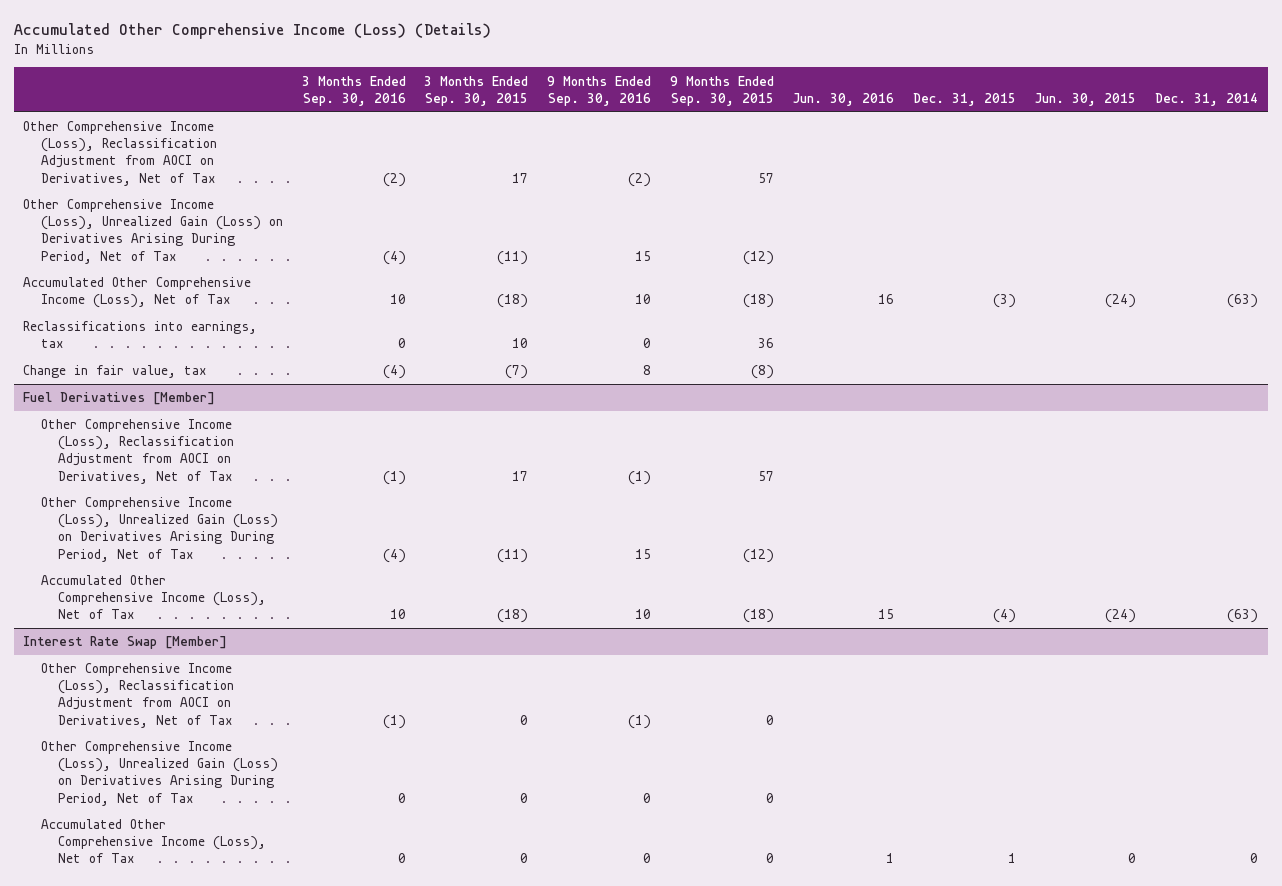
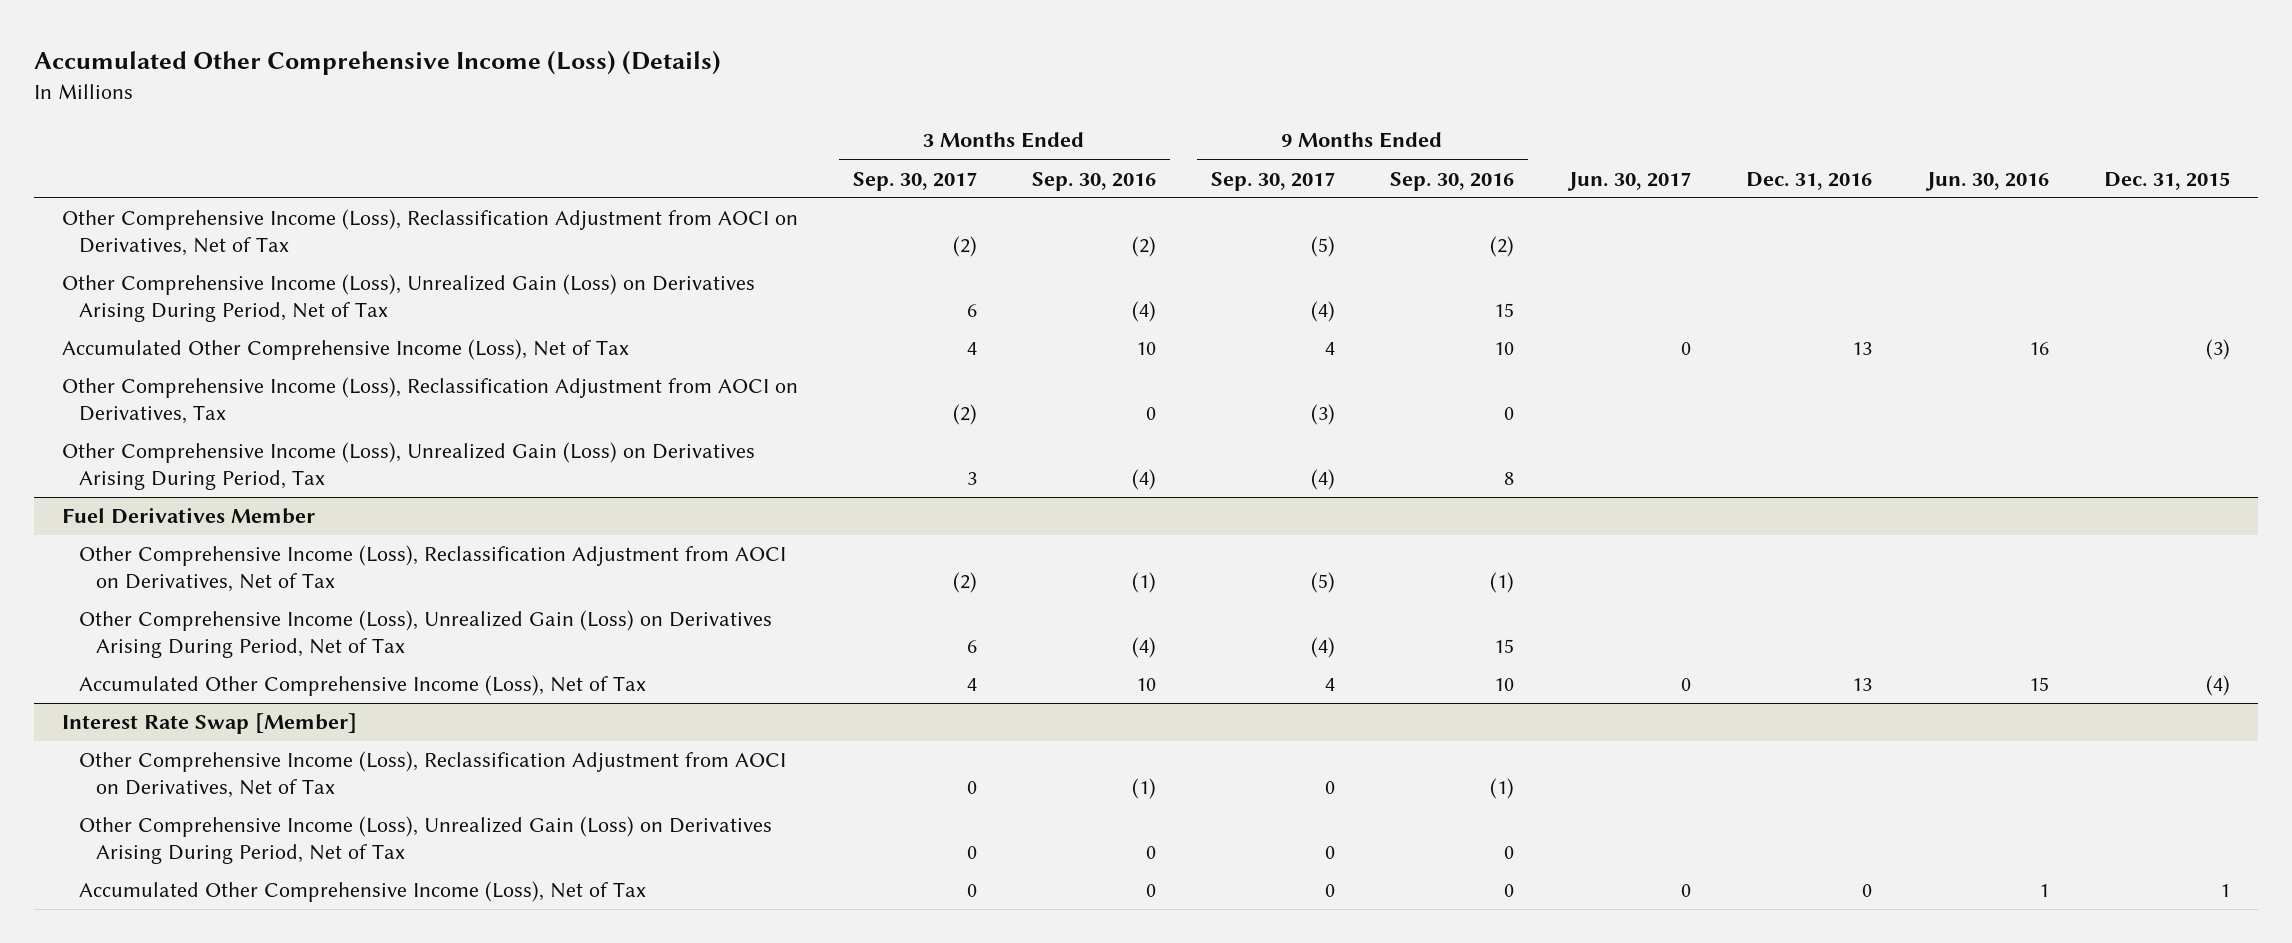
- | 3 Months Ended Sep. 30, 2016 | 3 Months Ended Sep. 30, 2015 | 9 Months Ended Sep. 30, 2016 | 9 Months Ended Sep. 30, 2015 | Jun. 30, 2016 | Dec. 31, 2015 | Jun. 30, 2015 | Dec. 31, 2014
+ | 3 Months Ended Sep. 30, 2017 | 3 Months Ended Sep. 30, 2016 | 9 Months Ended Sep. 30, 2017 | 9 Months Ended Sep. 30, 2016 | Jun. 30, 2017 | Dec. 31, 2016 | Jun. 30, 2016 | Dec. 31, 2015
- Reclassifications into earnings, tax | 0 | 10 | 0 | 36 | | | |
- Change in fair value, tax | (4) | (7) | 8 | (8) | | | |
- Fuel Derivatives [Member]
+ Other Comprehensive Income (Loss), Reclassification Adjustment from AOCI on Derivatives, Tax | (2) | 0 | (3) | 0 | | | |
+ Other Comprehensive Income (Loss), Unrealized Gain (Loss) on Derivatives Arising During Period, Tax | 3 | (4) | (4) | 8 | | | |
+ Fuel Derivatives Member

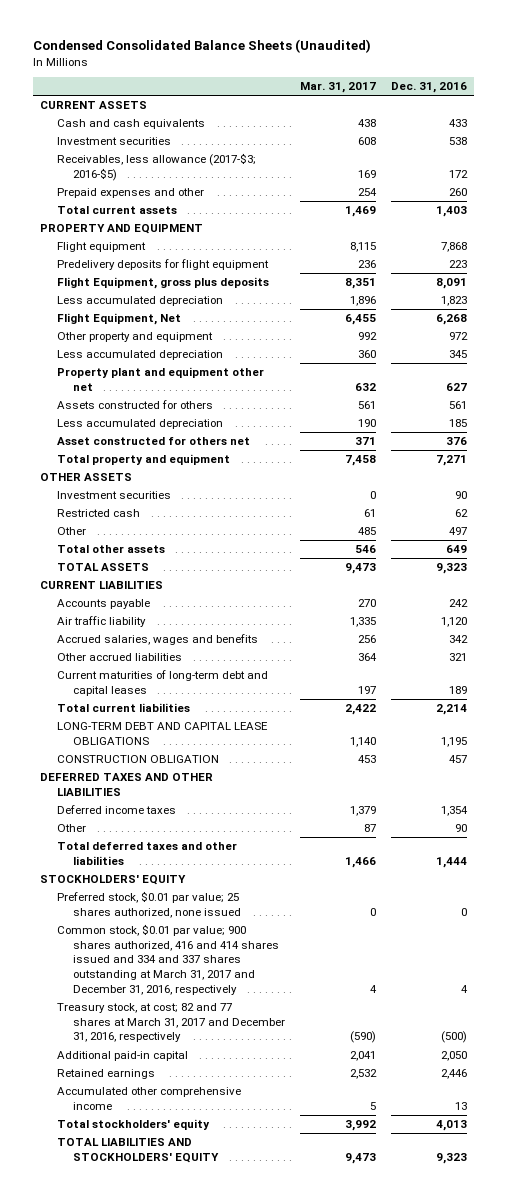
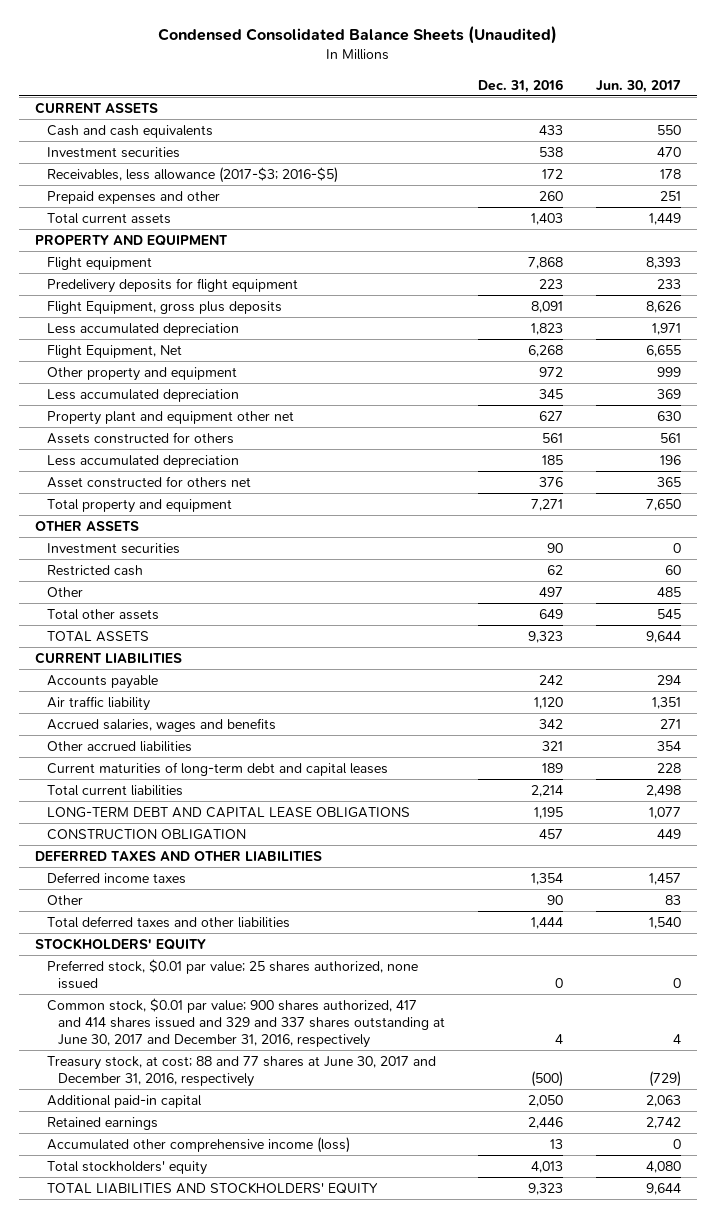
- | Mar. 31, 2017 | Dec. 31, 2016
+ | Dec. 31, 2016 | Jun. 30, 2017
- Common stock, $0.01 par value; 900 shares authorized, 416 and 414 shares issued and 334 and 337 shares outstanding at March 31, 2017 and December 31, 2016, respectively | 4 | 4
- Treasury stock, at cost; 82 and 77 shares at March 31, 2017 and December 31, 2016, respectively | (590) | (500)
+ Common stock, $0.01 par value; 900 shares authorized, 417 and 414 shares issued and 329 and 337 shares outstanding at June 30, 2017 and December 31, 2016, respectively | 4 | 4
+ Treasury stock, at cost; 88 and 77 shares at June 30, 2017 and December 31, 2016, respectively | (500) | (729)
- Accumulated other comprehensive income | 5 | 13
+ Accumulated other comprehensive income (loss) | 13 | 0

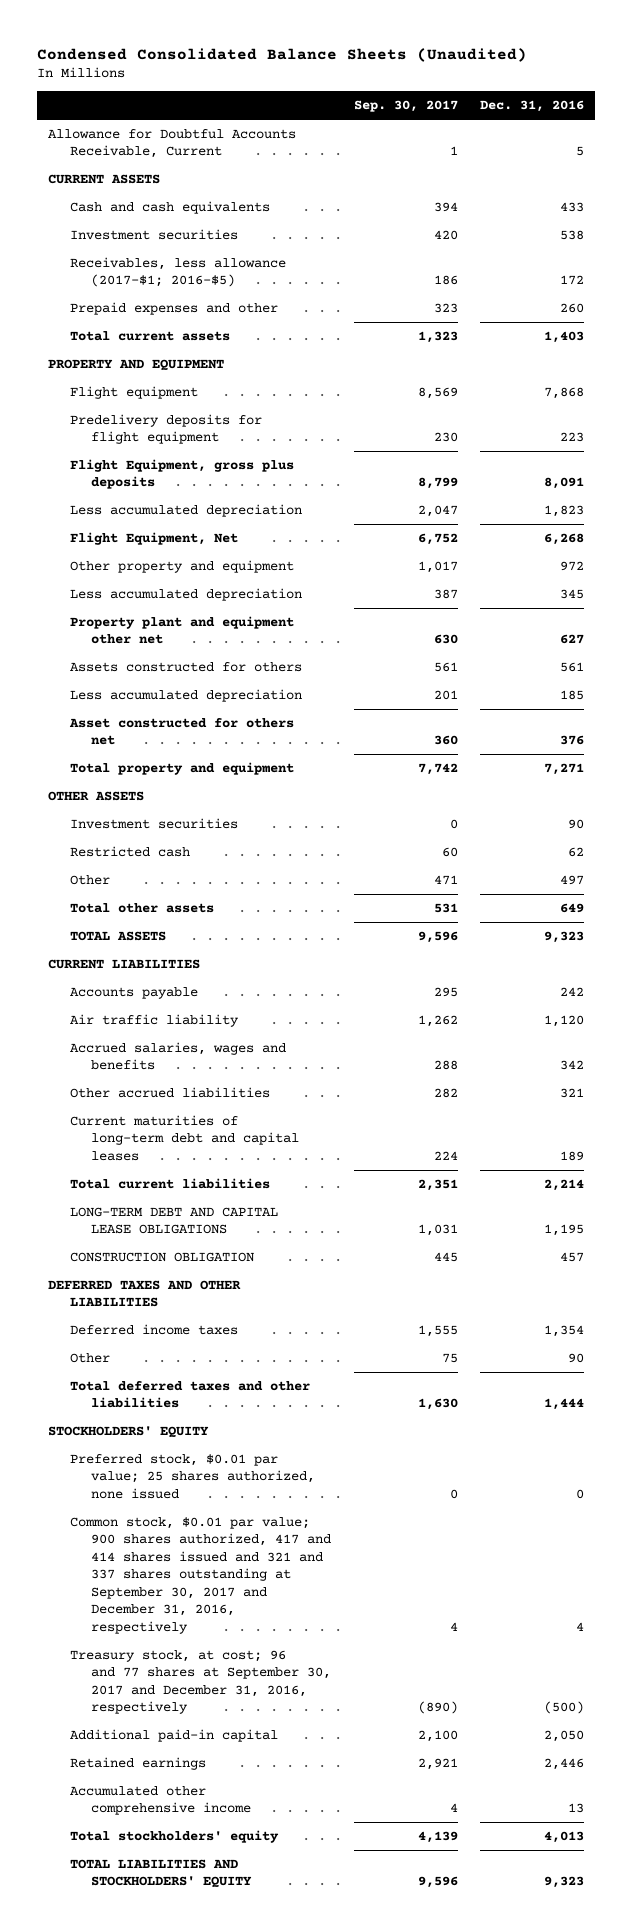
- | Dec. 31, 2016 | Jun. 30, 2017
+ | Sep. 30, 2017 | Dec. 31, 2016
+ Allowance for Doubtful Accounts Receivable, Current | 1 | 5
- Receivables, less allowance (2017-$3; 2016-$5) | 172 | 178
+ Receivables, less allowance (2017-$1; 2016-$5) | 186 | 172
- Common stock, $0.01 par value; 900 shares authorized, 417 and 414 shares issued and 329 and 337 shares outstanding at June 30, 2017 and December 31, 2016, respectively | 4 | 4
- Treasury stock, at cost; 88 and 77 shares at June 30, 2017 and December 31, 2016, respectively | (500) | (729)
+ Common stock, $0.01 par value; 900 shares authorized, 417 and 414 shares issued and 321 and 337 shares outstanding at September 30, 2017 and December 31, 2016, respectively | 4 | 4
+ Treasury stock, at cost; 96 and 77 shares at September 30, 2017 and December 31, 2016, respectively | (890) | (500)
- Accumulated other comprehensive income (loss) | 13 | 0
+ Accumulated other comprehensive income | 4 | 13

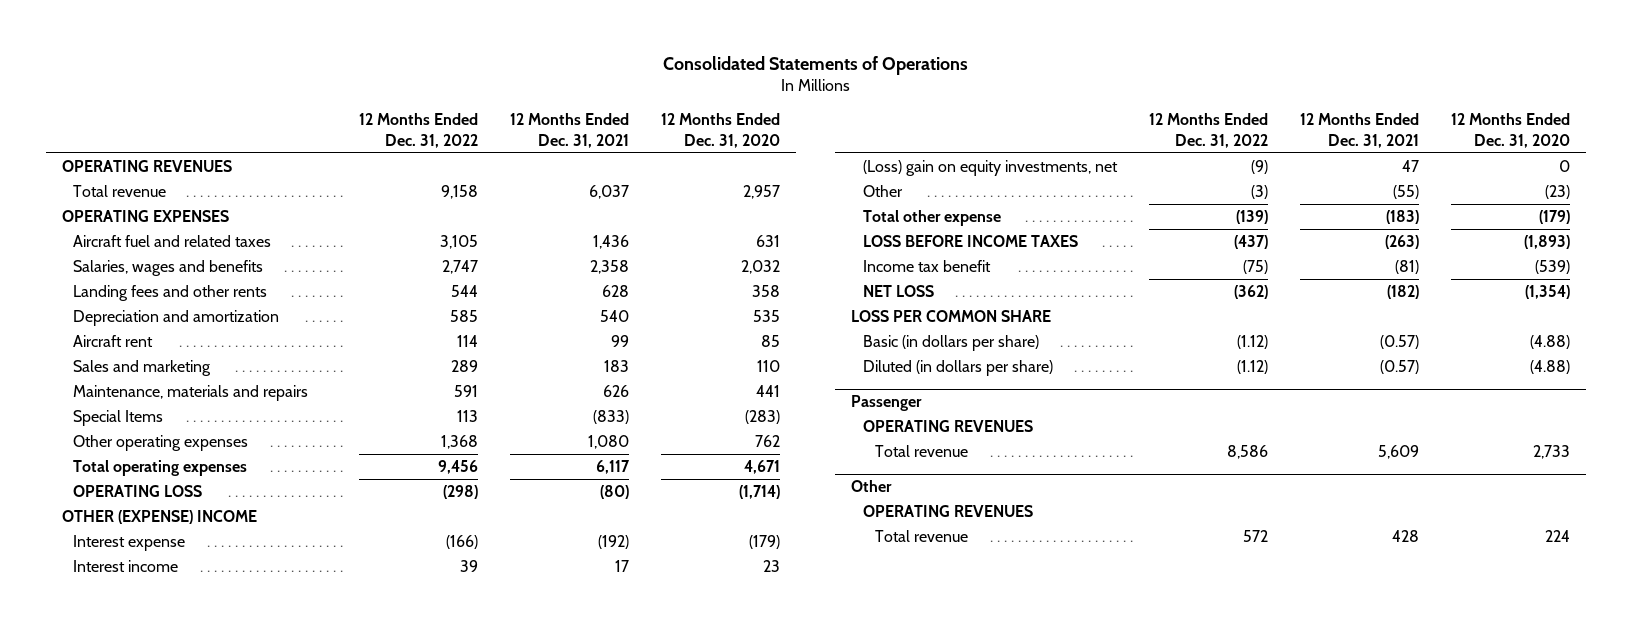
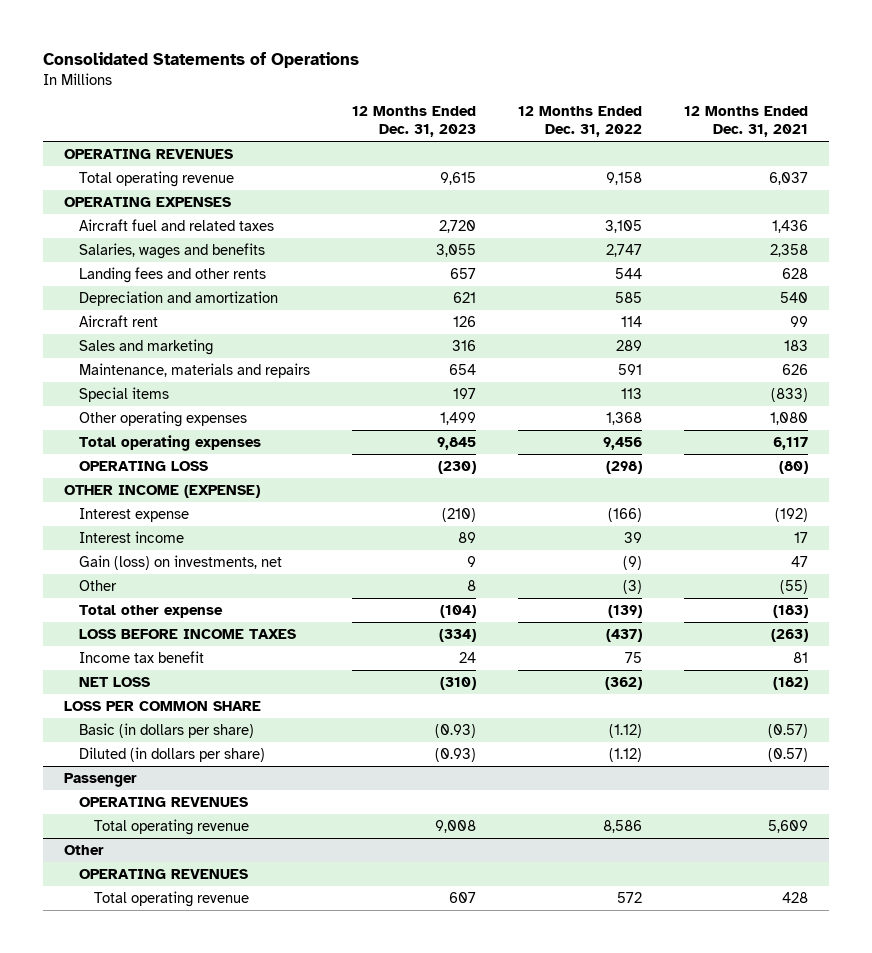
- | 12 Months Ended Dec. 31, 2022 | 12 Months Ended Dec. 31, 2021 | 12 Months Ended Dec. 31, 2020
+ | 12 Months Ended Dec. 31, 2023 | 12 Months Ended Dec. 31, 2022 | 12 Months Ended Dec. 31, 2021
- Total revenue | 9,158 | 6,037 | 2,957
+ Total operating revenue | 9,615 | 9,158 | 6,037
- Special Items | 113 | (833) | (283)
+ Special items | 197 | 113 | (833)
- OTHER (EXPENSE) INCOME
+ OTHER INCOME (EXPENSE)
- (Loss) gain on equity investments, net | (9) | 47 | 0
+ Gain (loss) on investments, net | 9 | (9) | 47
- Income tax benefit | (75) | (81) | (539)
+ Income tax benefit | 24 | 75 | 81
@ Passenger
- Total revenue | 8,586 | 5,609 | 2,733
+ Total operating revenue | 9,008 | 8,586 | 5,609
@ Other
- Total revenue | 572 | 428 | 224
+ Total operating revenue | 607 | 572 | 428

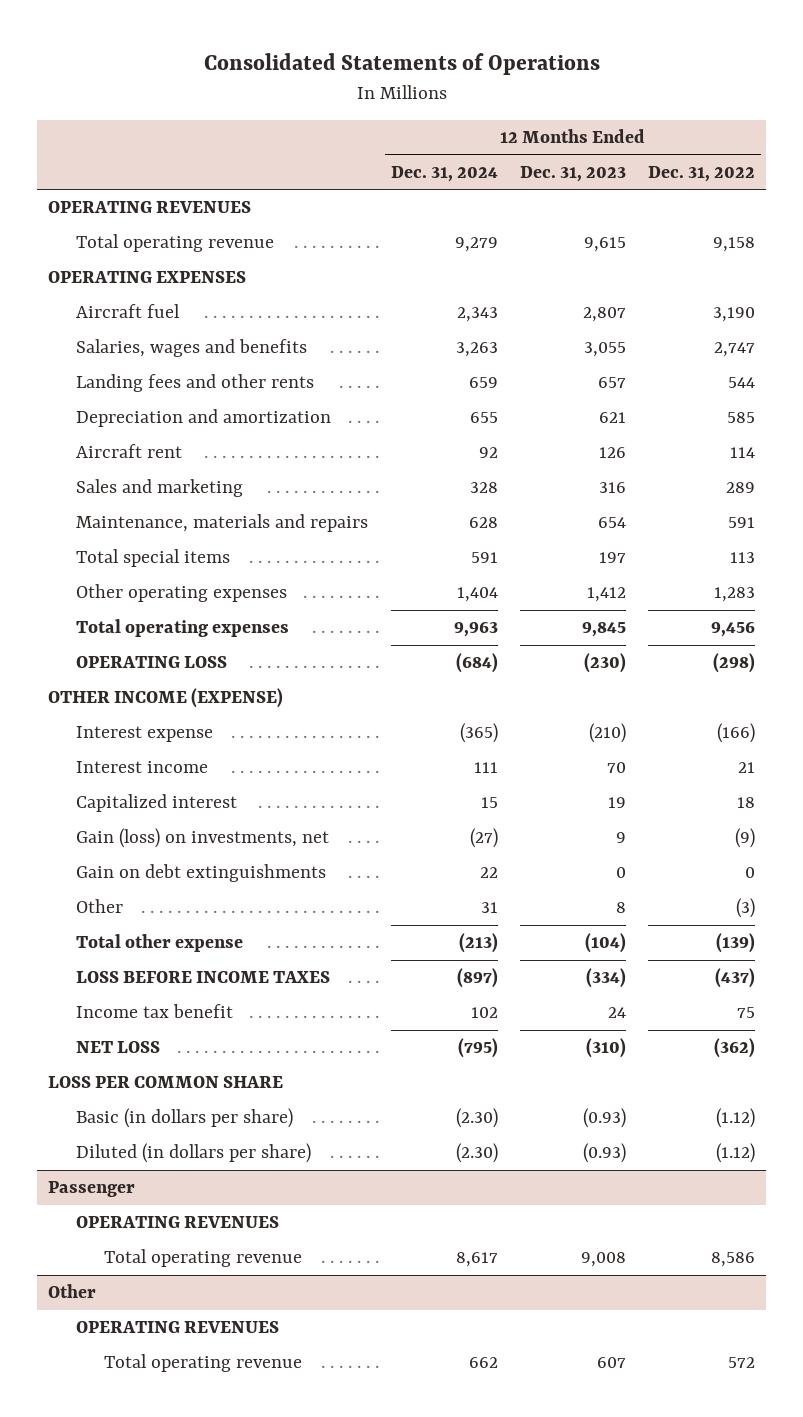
- | 12 Months Ended Dec. 31, 2023 | 12 Months Ended Dec. 31, 2022 | 12 Months Ended Dec. 31, 2021
+ | 12 Months Ended Dec. 31, 2024 | 12 Months Ended Dec. 31, 2023 | 12 Months Ended Dec. 31, 2022
- Aircraft fuel and related taxes | 2,720 | 3,105 | 1,436
+ Aircraft fuel | 2,343 | 2,807 | 3,190
- Special items | 197 | 113 | (833)
- Other operating expenses | 1,499 | 1,368 | 1,080
+ Total special items | 591 | 197 | 113
+ Other operating expenses | 1,404 | 1,412 | 1,283
- Interest income | 89 | 39 | 17
+ Interest income | 111 | 70 | 21
+ Capitalized interest | 15 | 19 | 18
+ Gain on debt extinguishments | 22 | 0 | 0

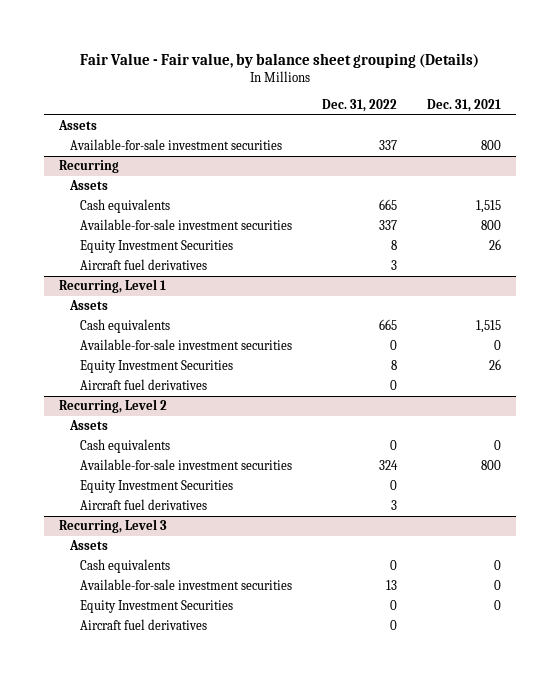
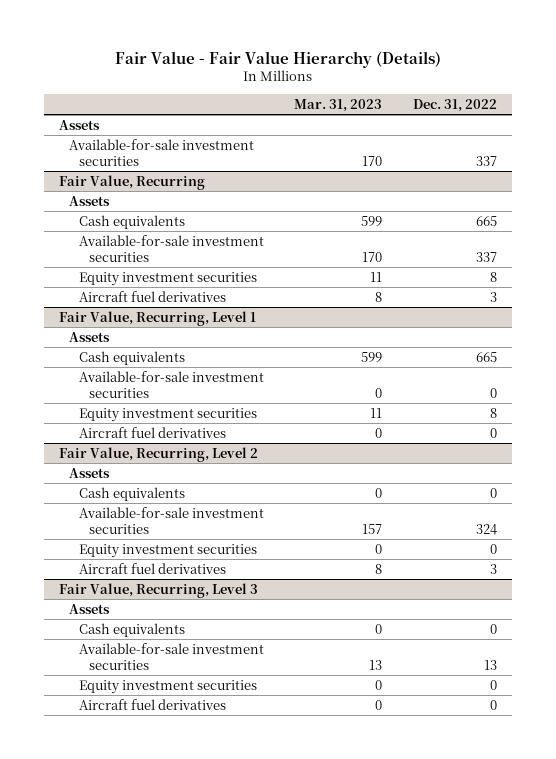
- Fair Value - Fair value, by balance sheet grouping (Details)
+ Fair Value - Fair Value Hierarchy (Details)
- | Dec. 31, 2022 | Dec. 31, 2021
+ | Mar. 31, 2023 | Dec. 31, 2022
- Recurring
+ Fair Value, Recurring
- Equity Investment Securities | 8 | 26
+ Equity investment securities | 11 | 8
- Recurring, Level 1
+ Fair Value, Recurring, Level 1
- Equity Investment Securities | 8 | 26
+ Equity investment securities | 11 | 8
- Recurring, Level 2
+ Fair Value, Recurring, Level 2
- Equity Investment Securities | 0 |
+ Equity investment securities | 0 | 0
- Recurring, Level 3
+ Fair Value, Recurring, Level 3
- Equity Investment Securities | 0 | 0
+ Equity investment securities | 0 | 0

